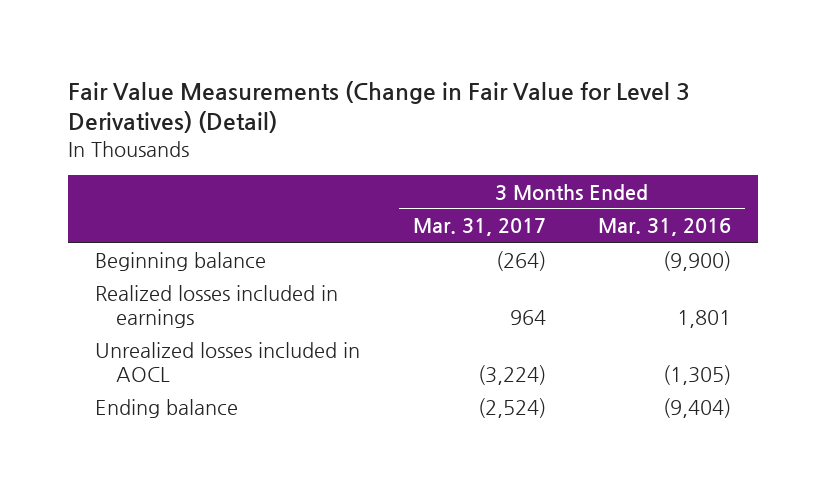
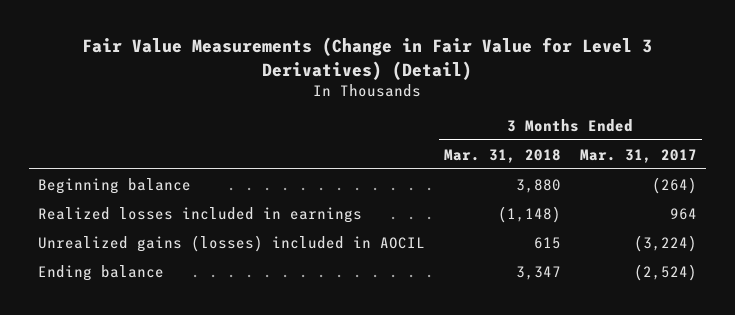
- | 3 Months Ended Mar. 31, 2017 | 3 Months Ended Mar. 31, 2016
+ | 3 Months Ended Mar. 31, 2018 | 3 Months Ended Mar. 31, 2017
- Unrealized losses included in AOCL | (3,224) | (1,305)
+ Unrealized gains (losses) included in AOCIL | 615 | (3,224)

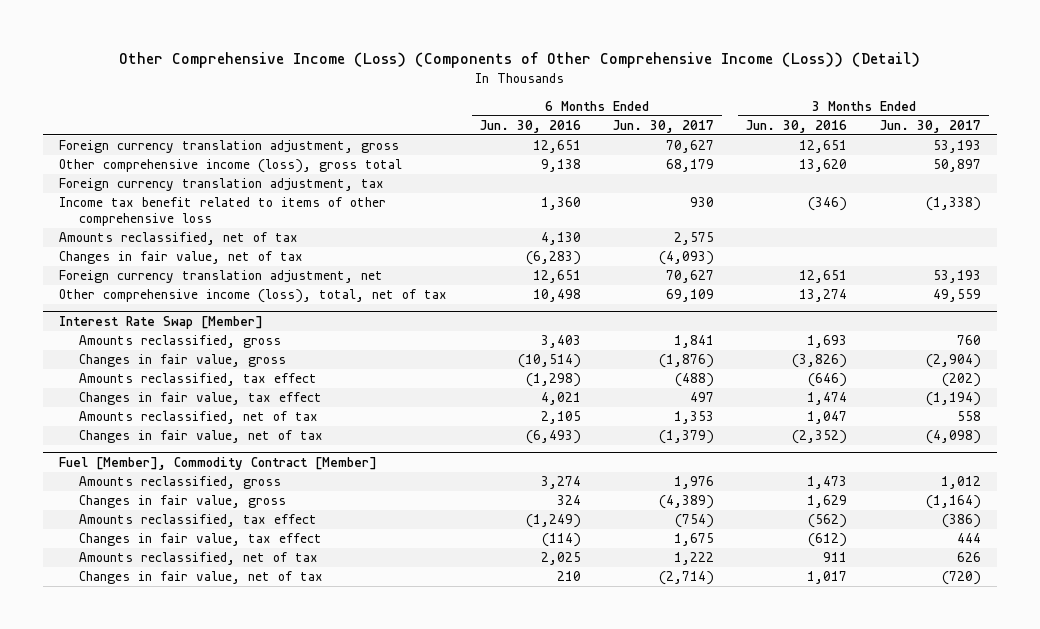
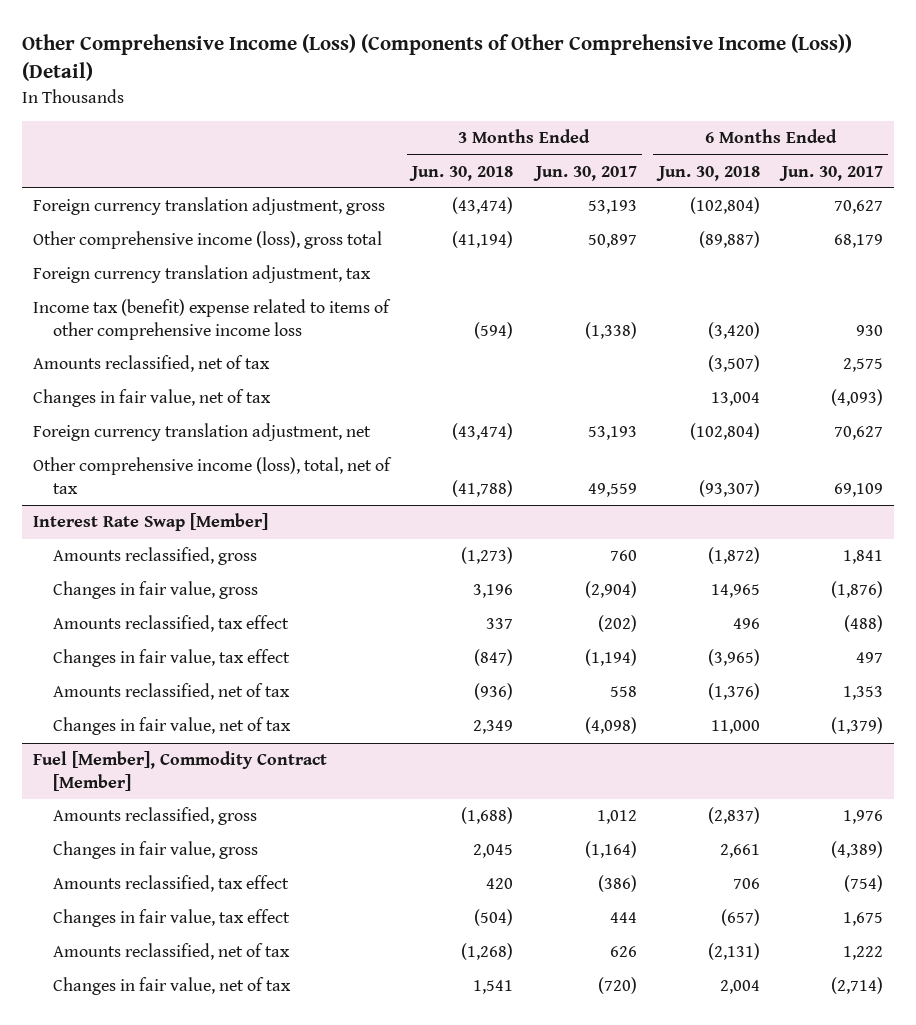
- | 6 Months Ended Jun. 30, 2016 | 6 Months Ended Jun. 30, 2017 | 3 Months Ended Jun. 30, 2016 | 3 Months Ended Jun. 30, 2017
+ | 3 Months Ended Jun. 30, 2018 | 3 Months Ended Jun. 30, 2017 | 6 Months Ended Jun. 30, 2018 | 6 Months Ended Jun. 30, 2017
- Income tax benefit related to items of other comprehensive loss | 1,360 | 930 | (346) | (1,338)
+ Income tax (benefit) expense related to items of other comprehensive income loss | (594) | (1,338) | (3,420) | 930

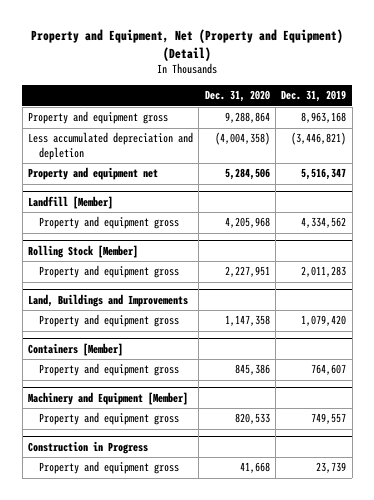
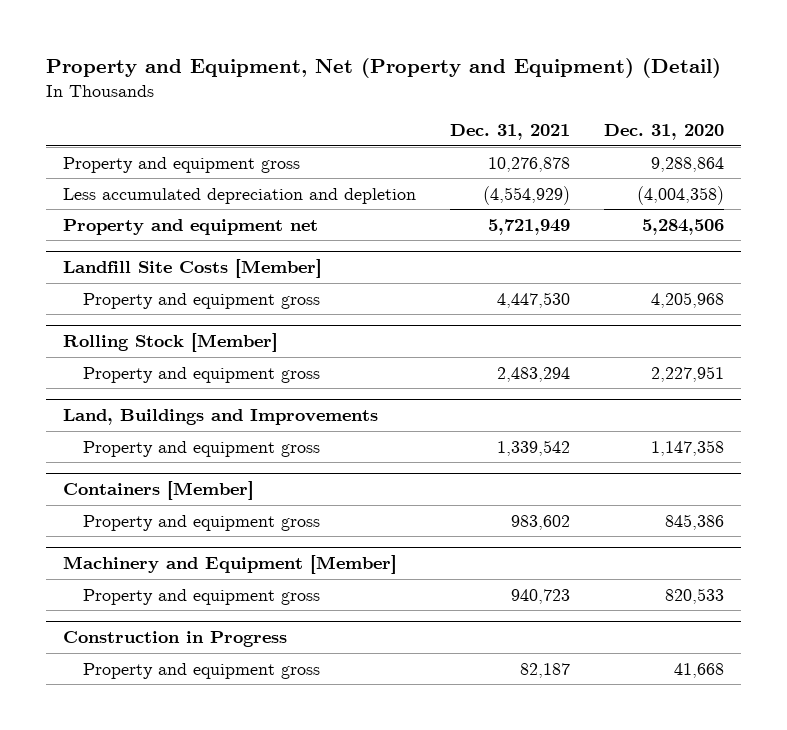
- | Dec. 31, 2020 | Dec. 31, 2019
+ | Dec. 31, 2021 | Dec. 31, 2020
- Landfill [Member]
+ Landfill Site Costs [Member]

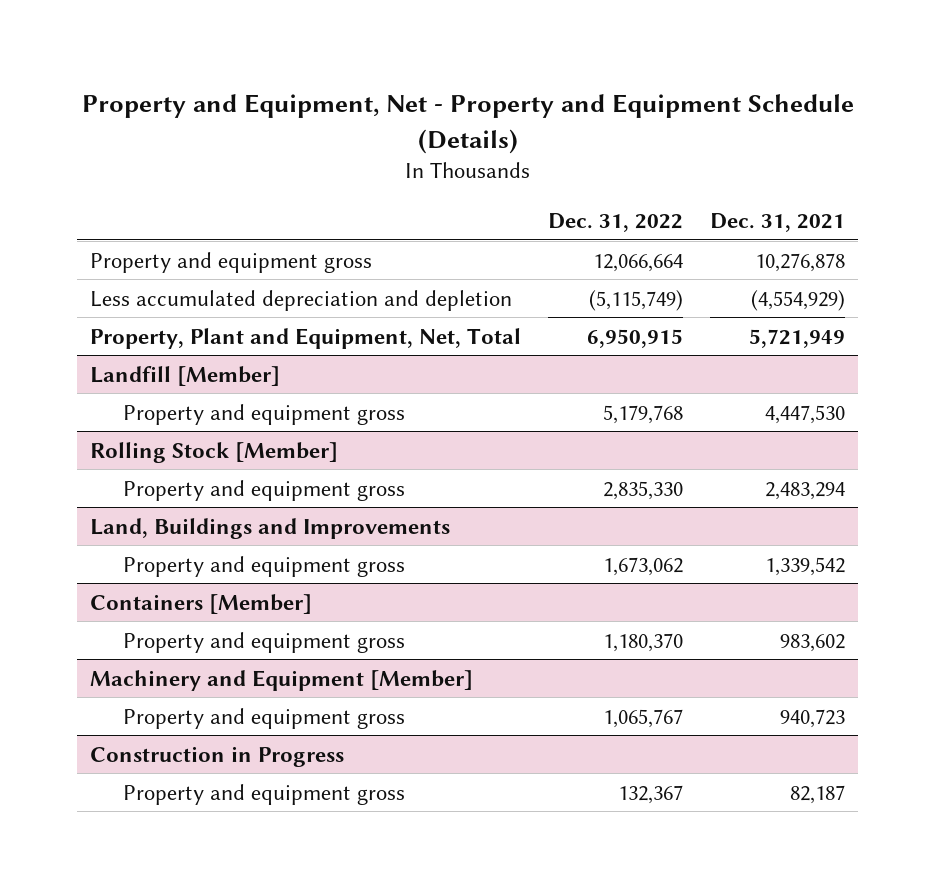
- Property and Equipment, Net (Property and Equipment) (Detail)
+ Property and Equipment, Net - Property and Equipment Schedule (Details)
- | Dec. 31, 2021 | Dec. 31, 2020
+ | Dec. 31, 2022 | Dec. 31, 2021
- Property and equipment net | 5,721,949 | 5,284,506
- Landfill Site Costs [Member]
+ Property, Plant and Equipment, Net, Total | 6,950,915 | 5,721,949
+ Landfill [Member]

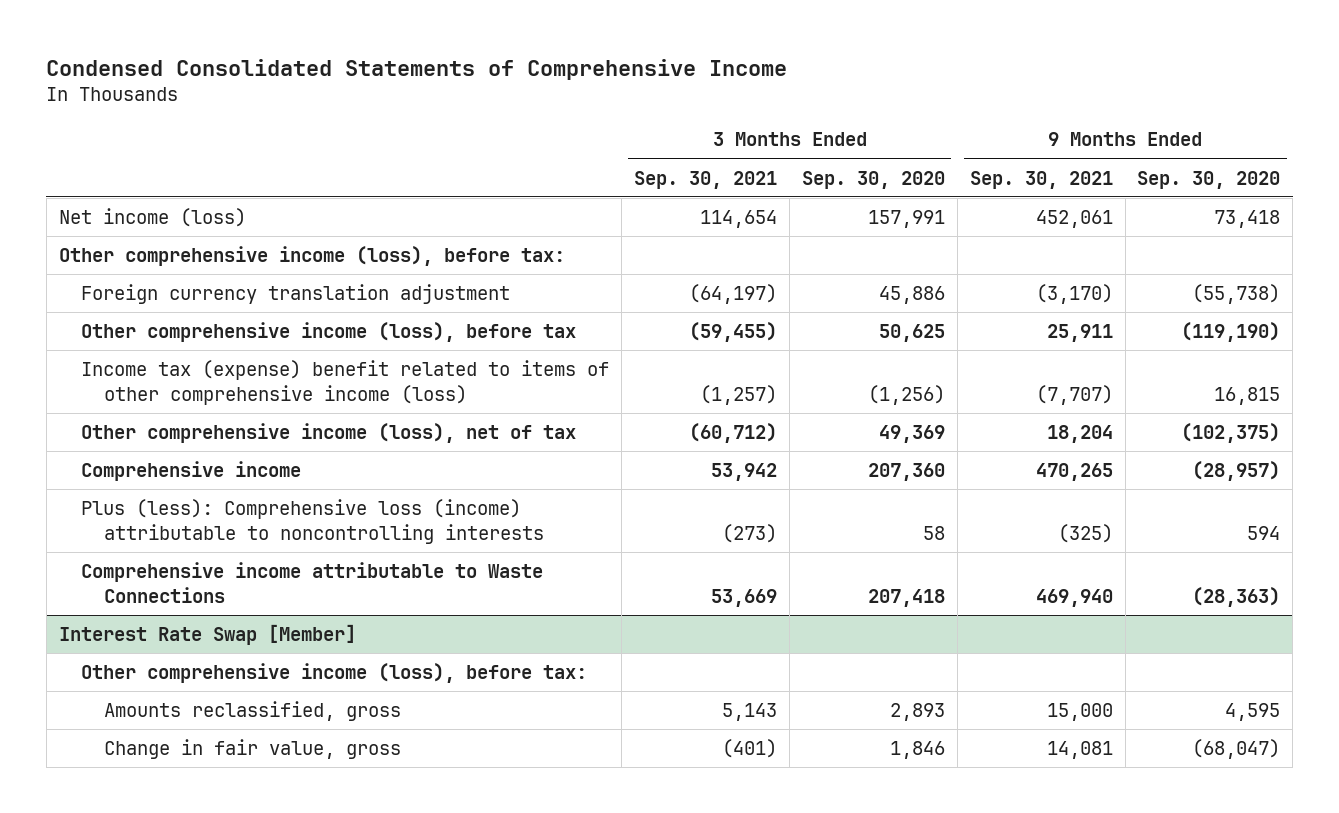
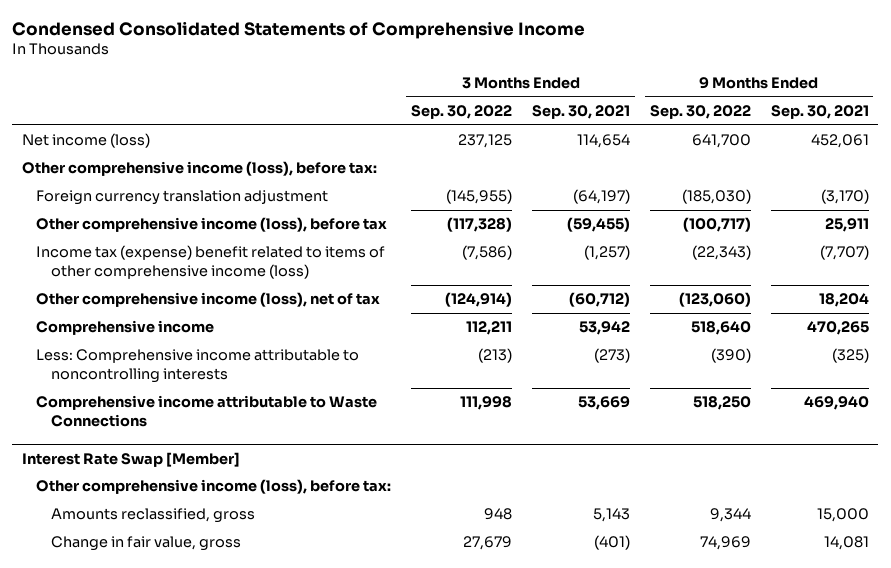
- | 3 Months Ended Sep. 30, 2021 | 3 Months Ended Sep. 30, 2020 | 9 Months Ended Sep. 30, 2021 | 9 Months Ended Sep. 30, 2020
+ | 3 Months Ended Sep. 30, 2022 | 3 Months Ended Sep. 30, 2021 | 9 Months Ended Sep. 30, 2022 | 9 Months Ended Sep. 30, 2021
- Plus (less): Comprehensive loss (income) attributable to noncontrolling interests | (273) | 58 | (325) | 594
+ Less: Comprehensive income attributable to noncontrolling interests | (213) | (273) | (390) | (325)

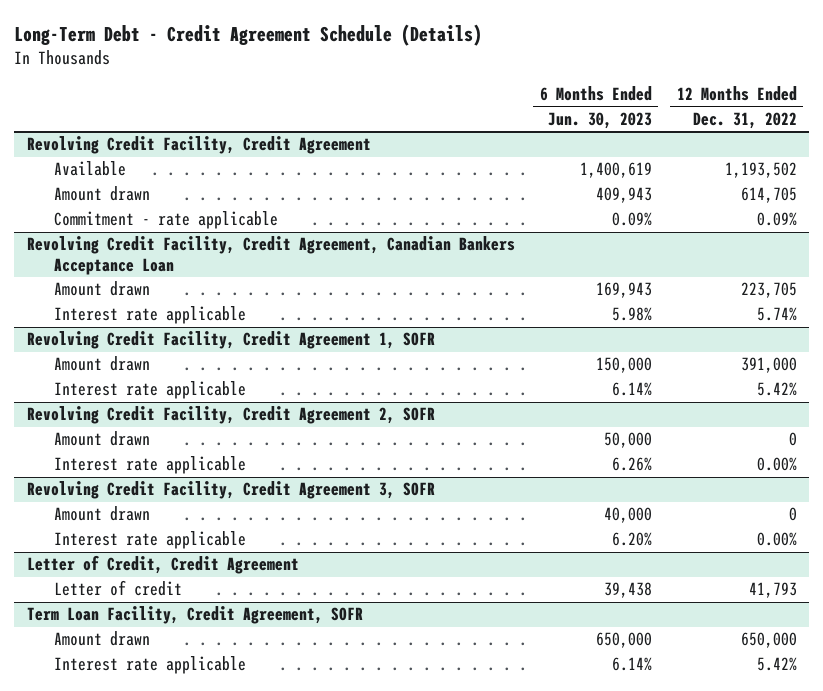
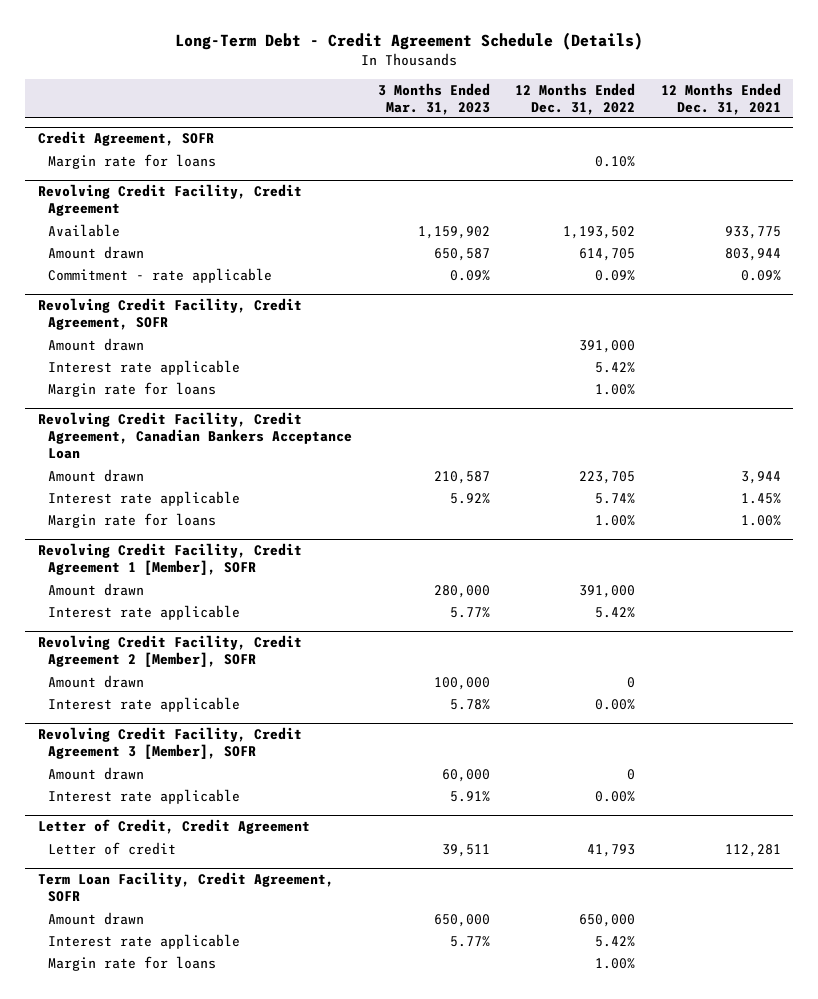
- | 6 Months Ended Jun. 30, 2023 | 12 Months Ended Dec. 31, 2022
+ | 3 Months Ended Mar. 31, 2023 | 12 Months Ended Dec. 31, 2022 | 12 Months Ended Dec. 31, 2021
+ Credit Agreement, SOFR
+ Margin rate for loans | | 0.10% |
+ Revolving Credit Facility, Credit Agreement, SOFR
+ Amount drawn | | 391,000 |
+ Interest rate applicable | | 5.42% |
+ Margin rate for loans | | 1.00% |
- Revolving Credit Facility, Credit Agreement 1, SOFR
@ Revolving Credit Facility, Credit Agreement, Canadian Bankers Acceptance Loan
+ Margin rate for loans | | 1.00% | 1.00%
+ Revolving Credit Facility, Credit Agreement 1 [Member], SOFR
- Revolving Credit Facility, Credit Agreement 2, SOFR
+ Revolving Credit Facility, Credit Agreement 2 [Member], SOFR
- Revolving Credit Facility, Credit Agreement 3, SOFR
+ Revolving Credit Facility, Credit Agreement 3 [Member], SOFR
@ Term Loan Facility, Credit Agreement, SOFR
+ Margin rate for loans | | 1.00% |

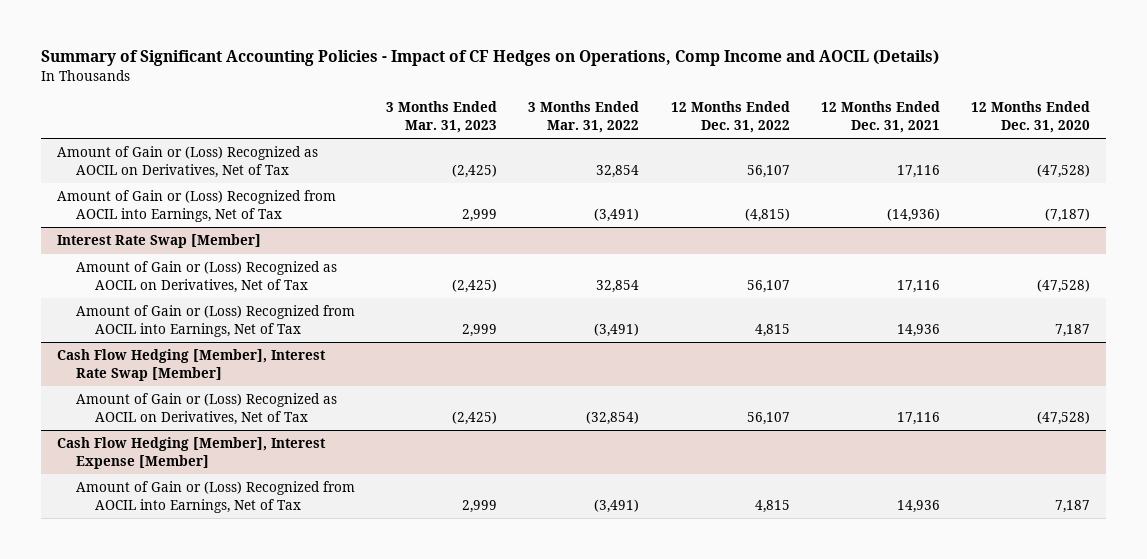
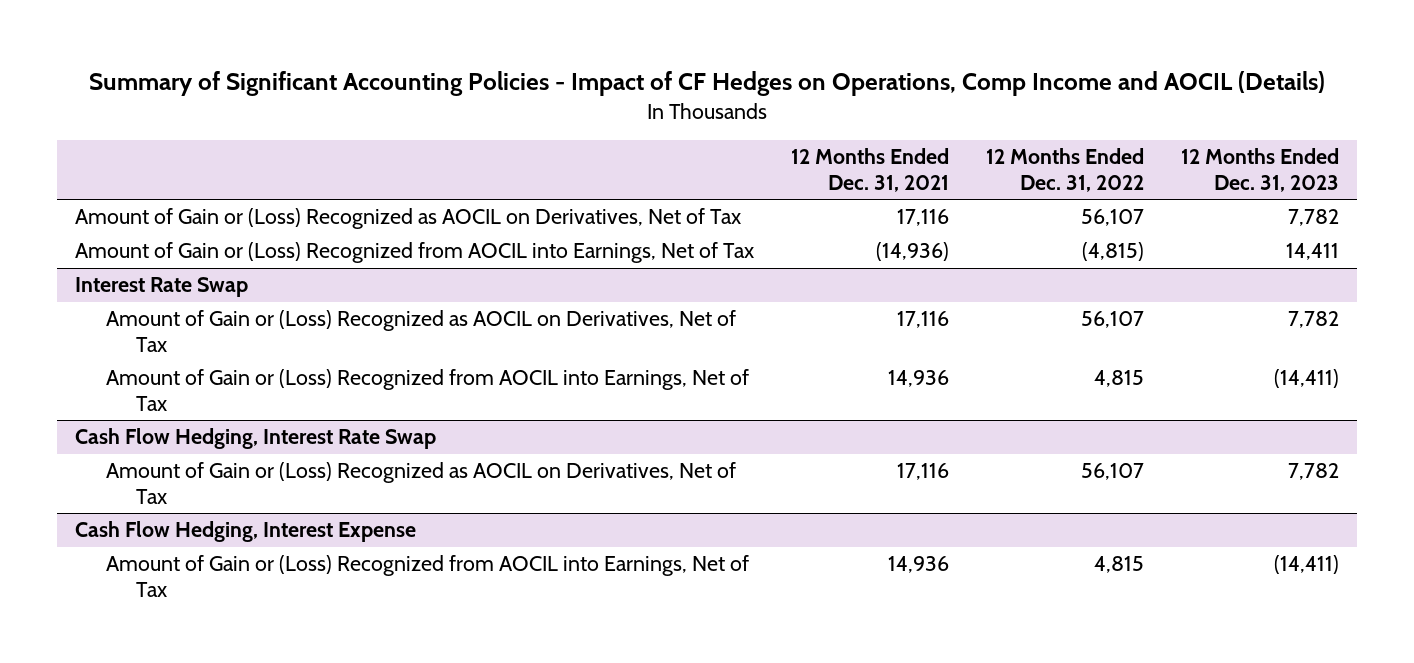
- | 3 Months Ended Mar. 31, 2023 | 3 Months Ended Mar. 31, 2022 | 12 Months Ended Dec. 31, 2022 | 12 Months Ended Dec. 31, 2021 | 12 Months Ended Dec. 31, 2020
+ | 12 Months Ended Dec. 31, 2021 | 12 Months Ended Dec. 31, 2022 | 12 Months Ended Dec. 31, 2023
- Interest Rate Swap [Member]
+ Interest Rate Swap
- Cash Flow Hedging [Member], Interest Rate Swap [Member]
+ Cash Flow Hedging, Interest Rate Swap
- Cash Flow Hedging [Member], Interest Expense [Member]
+ Cash Flow Hedging, Interest Expense

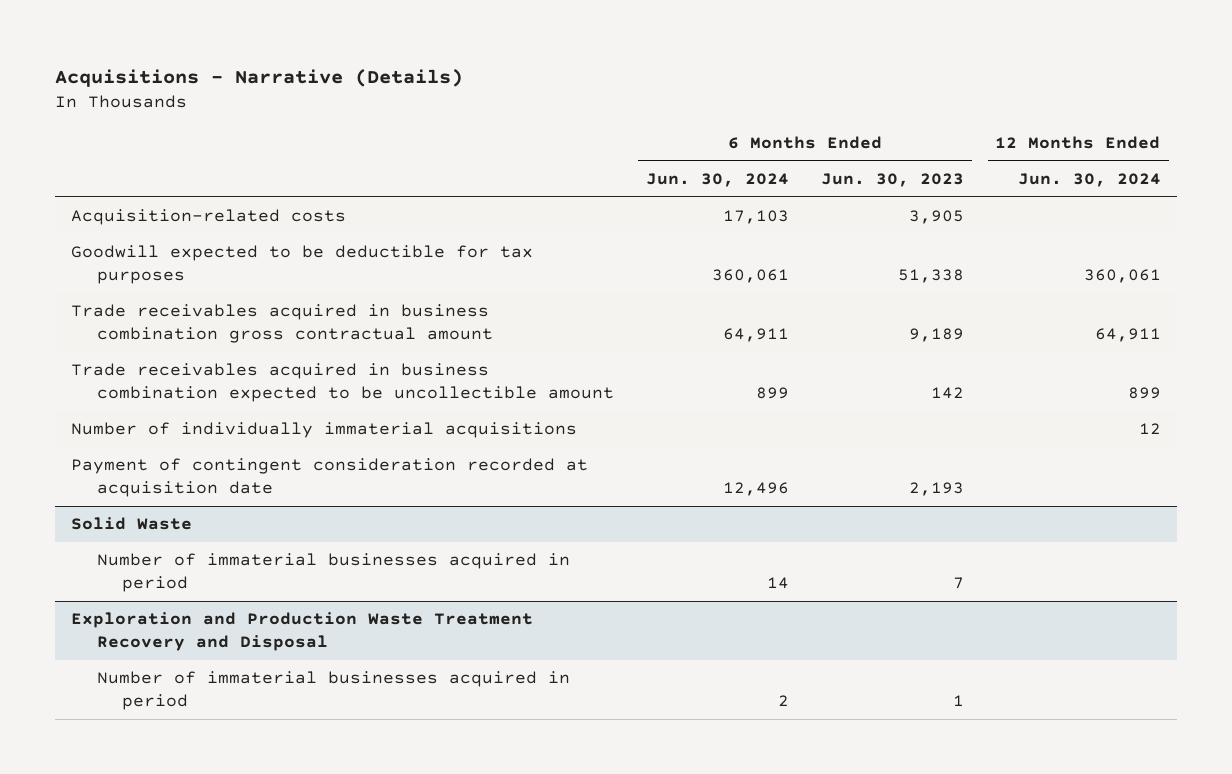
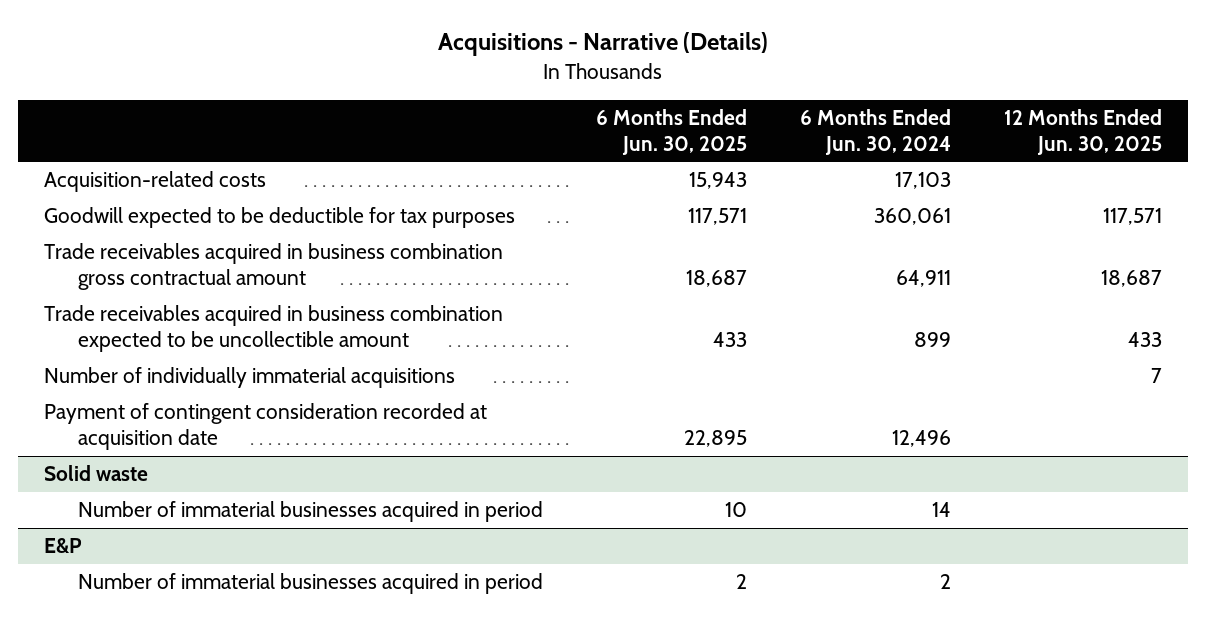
- | 6 Months Ended Jun. 30, 2024 | 6 Months Ended Jun. 30, 2023 | 12 Months Ended Jun. 30, 2024
+ | 6 Months Ended Jun. 30, 2025 | 6 Months Ended Jun. 30, 2024 | 12 Months Ended Jun. 30, 2025
- Solid Waste
+ Solid waste
- Exploration and Production Waste Treatment Recovery and Disposal
+ E&P

